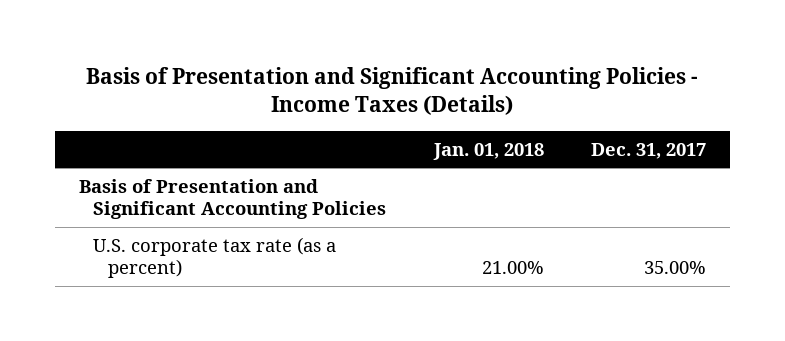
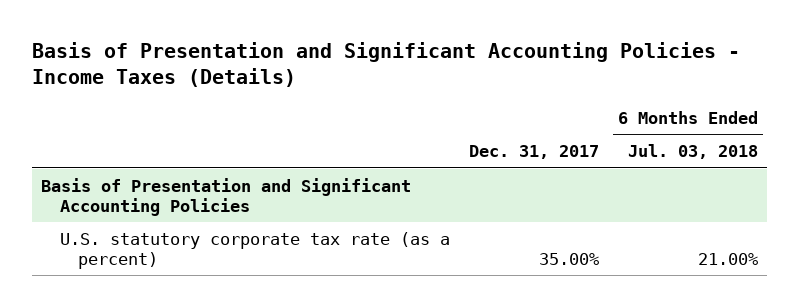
- | Jan. 01, 2018 | Dec. 31, 2017
+ | Dec. 31, 2017 | 6 Months Ended Jul. 03, 2018
- U.S. corporate tax rate (as a percent) | 21.00% | 35.00%
+ U.S. statutory corporate tax rate (as a percent) | 35.00% | 21.00%

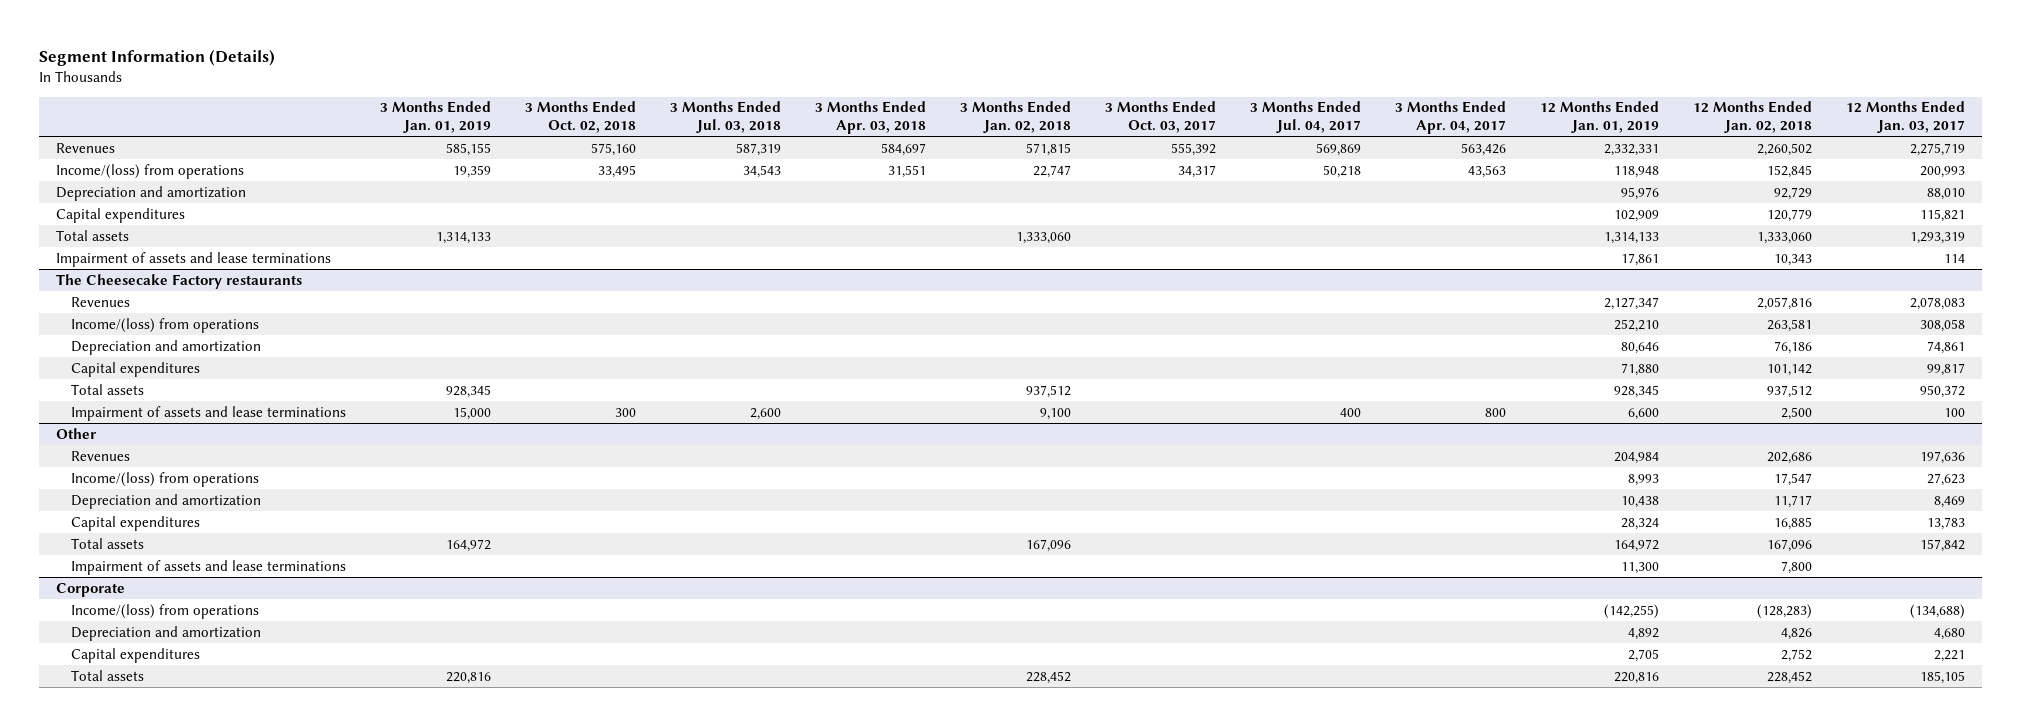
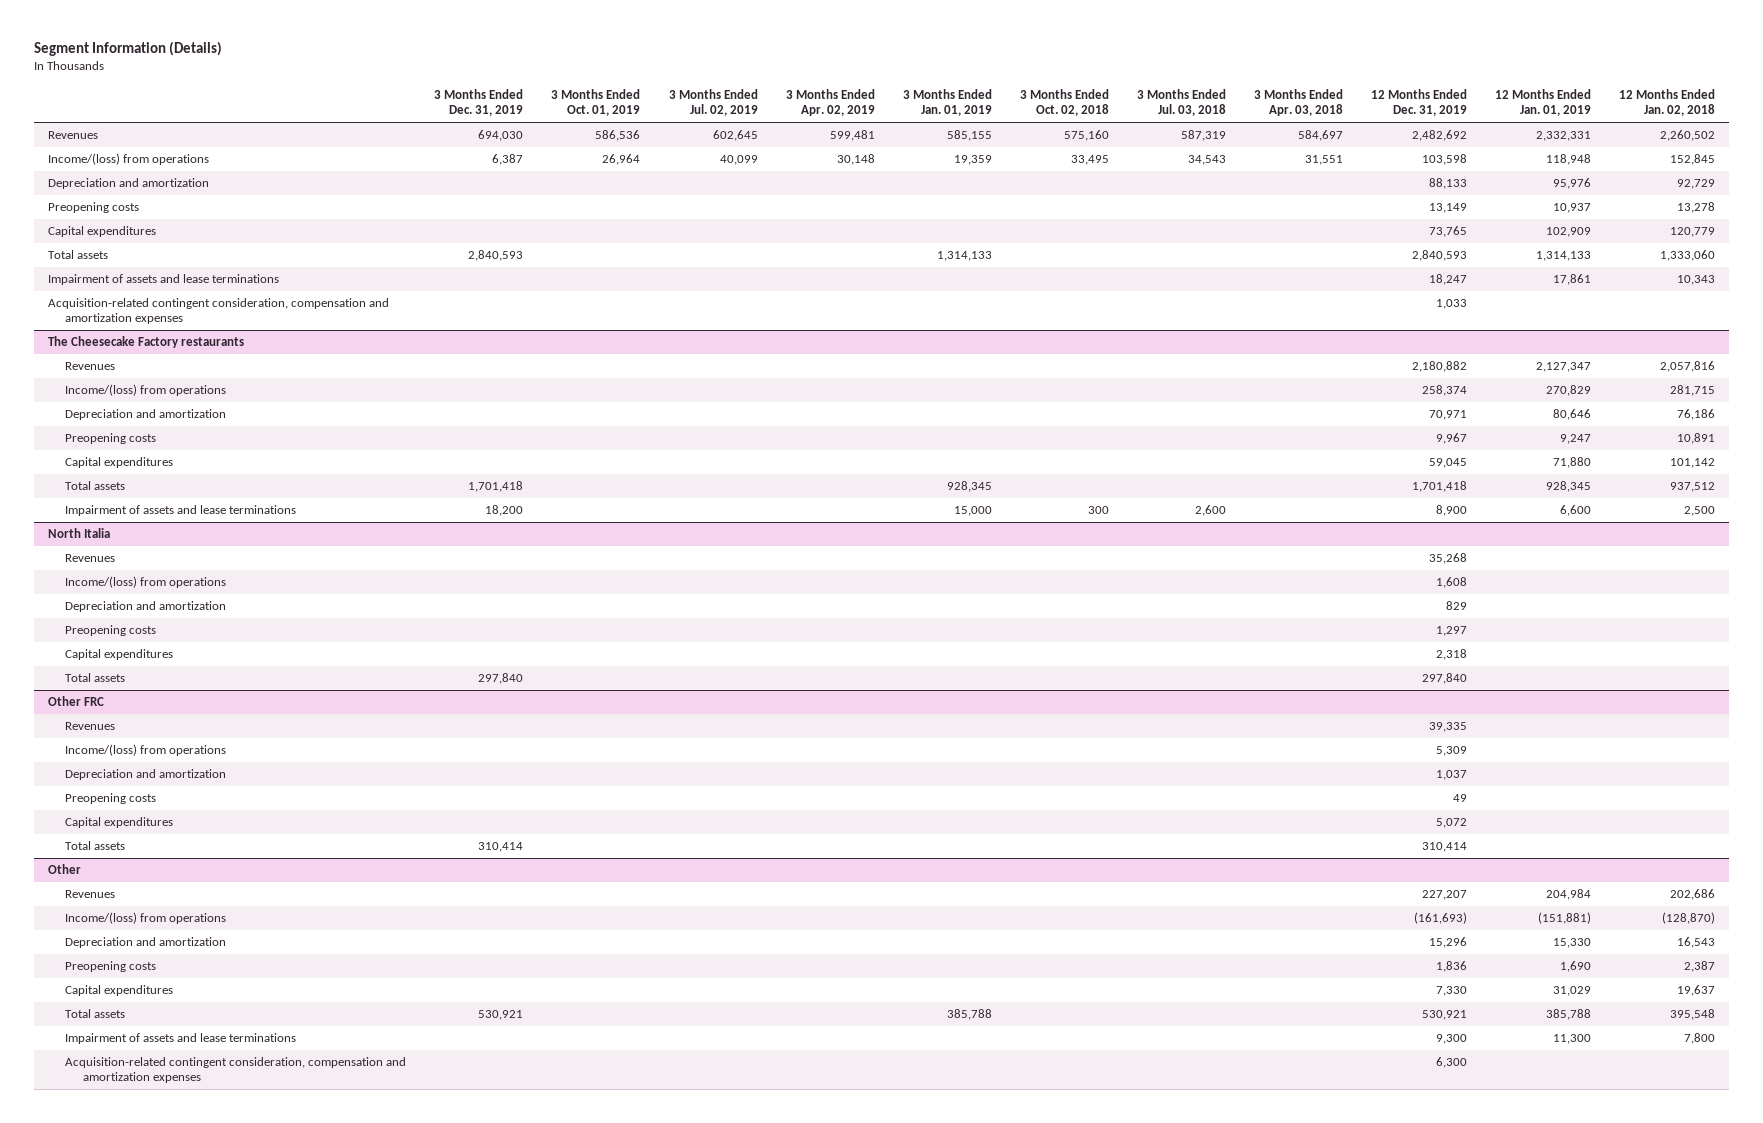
- | 3 Months Ended Jan. 01, 2019 | 3 Months Ended Oct. 02, 2018 | 3 Months Ended Jul. 03, 2018 | 3 Months Ended Apr. 03, 2018 | 3 Months Ended Jan. 02, 2018 | 3 Months Ended Oct. 03, 2017 | 3 Months Ended Jul. 04, 2017 | 3 Months Ended Apr. 04, 2017 | 12 Months Ended Jan. 01, 2019 | 12 Months Ended Jan. 02, 2018 | 12 Months Ended Jan. 03, 2017
+ | 3 Months Ended Dec. 31, 2019 | 3 Months Ended Oct. 01, 2019 | 3 Months Ended Jul. 02, 2019 | 3 Months Ended Apr. 02, 2019 | 3 Months Ended Jan. 01, 2019 | 3 Months Ended Oct. 02, 2018 | 3 Months Ended Jul. 03, 2018 | 3 Months Ended Apr. 03, 2018 | 12 Months Ended Dec. 31, 2019 | 12 Months Ended Jan. 01, 2019 | 12 Months Ended Jan. 02, 2018
+ Preopening costs | | | | | | | | | 13,149 | 10,937 | 13,278
+ Acquisition-related contingent consideration, compensation and amortization expenses | | | | | | | | | 1,033 | |
@ The Cheesecake Factory restaurants
- Income/(loss) from operations | | | | | | | | | 252,210 | 263,581 | 308,058
+ Income/(loss) from operations | | | | | | | | | 258,374 | 270,829 | 281,715
+ Preopening costs | | | | | | | | | 9,967 | 9,247 | 10,891
+ North Italia
+ Revenues | | | | | | | | | 35,268 | |
+ Income/(loss) from operations | | | | | | | | | 1,608 | |
+ Depreciation and amortization | | | | | | | | | 829 | |
+ Preopening costs | | | | | | | | | 1,297 | |
+ Capital expenditures | | | | | | | | | 2,318 | |
+ Total assets | 297,840 | | | | | | | | 297,840 | |
+ Other FRC
+ Revenues | | | | | | | | | 39,335 | |
+ Income/(loss) from operations | | | | | | | | | 5,309 | |
+ Depreciation and amortization | | | | | | | | | 1,037 | |
+ Preopening costs | | | | | | | | | 49 | |
+ Capital expenditures | | | | | | | | | 5,072 | |
+ Total assets | 310,414 | | | | | | | | 310,414 | |
@ Other
- Income/(loss) from operations | | | | | | | | | 8,993 | 17,547 | 27,623
- Depreciation and amortization | | | | | | | | | 10,438 | 11,717 | 8,469
- Capital expenditures | | | | | | | | | 28,324 | 16,885 | 13,783
- Total assets | 164,972 | | | | 167,096 | | | | 164,972 | 167,096 | 157,842
+ Income/(loss) from operations | | | | | | | | | (161,693) | (151,881) | (128,870)
+ Depreciation and amortization | | | | | | | | | 15,296 | 15,330 | 16,543
+ Preopening costs | | | | | | | | | 1,836 | 1,690 | 2,387
+ Capital expenditures | | | | | | | | | 7,330 | 31,029 | 19,637
+ Total assets | 530,921 | | | | 385,788 | | | | 530,921 | 385,788 | 395,548
- Corporate
- Income/(loss) from operations | | | | | | | | | (142,255) | (128,283) | (134,688)
- Depreciation and amortization | | | | | | | | | 4,892 | 4,826 | 4,680
- Capital expenditures | | | | | | | | | 2,705 | 2,752 | 2,221
- Total assets | 220,816 | | | | 228,452 | | | | 220,816 | 228,452 | 185,105
@ Other
+ Acquisition-related contingent consideration, compensation and amortization expenses | | | | | | | | | 6,300 | |

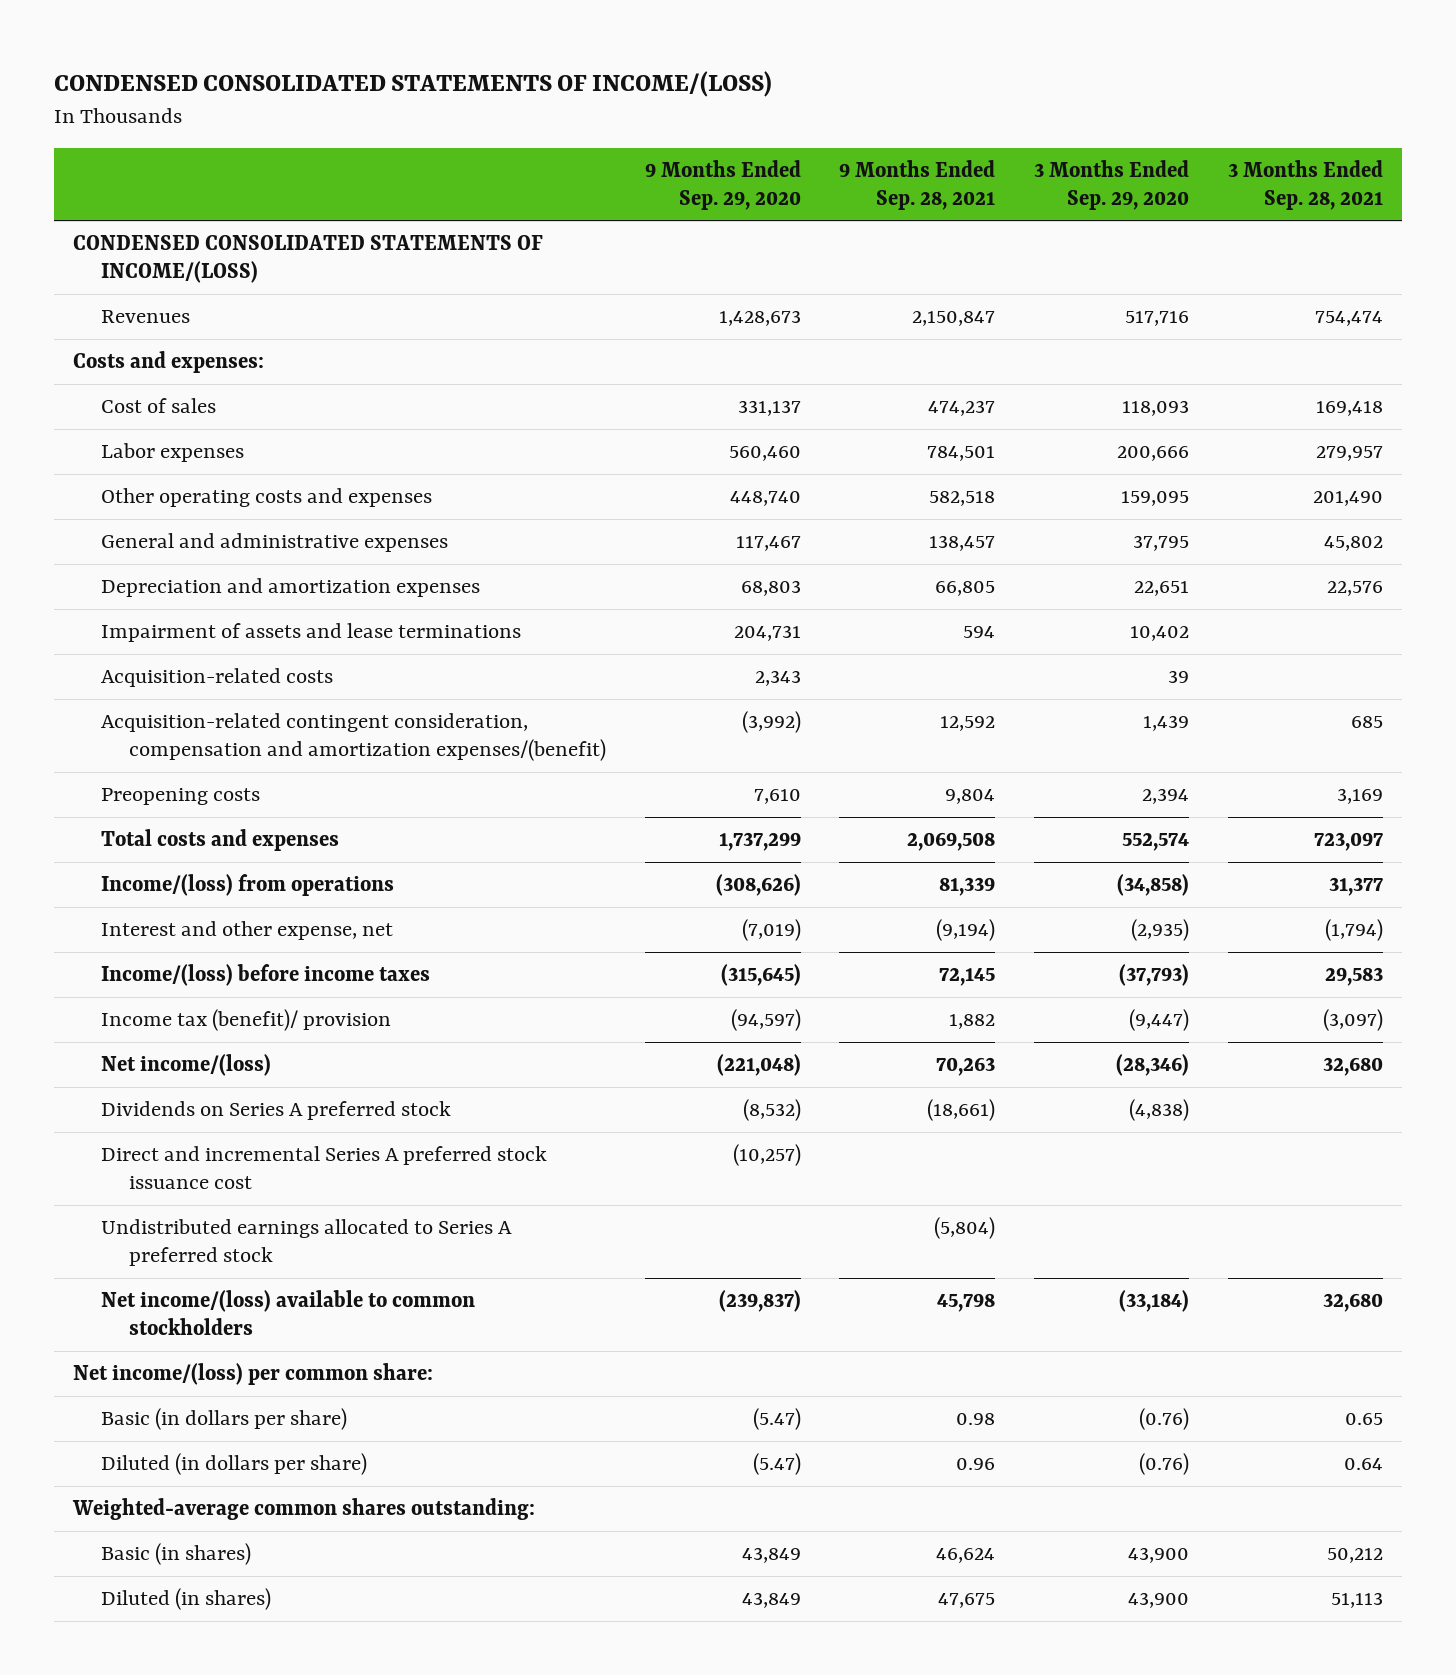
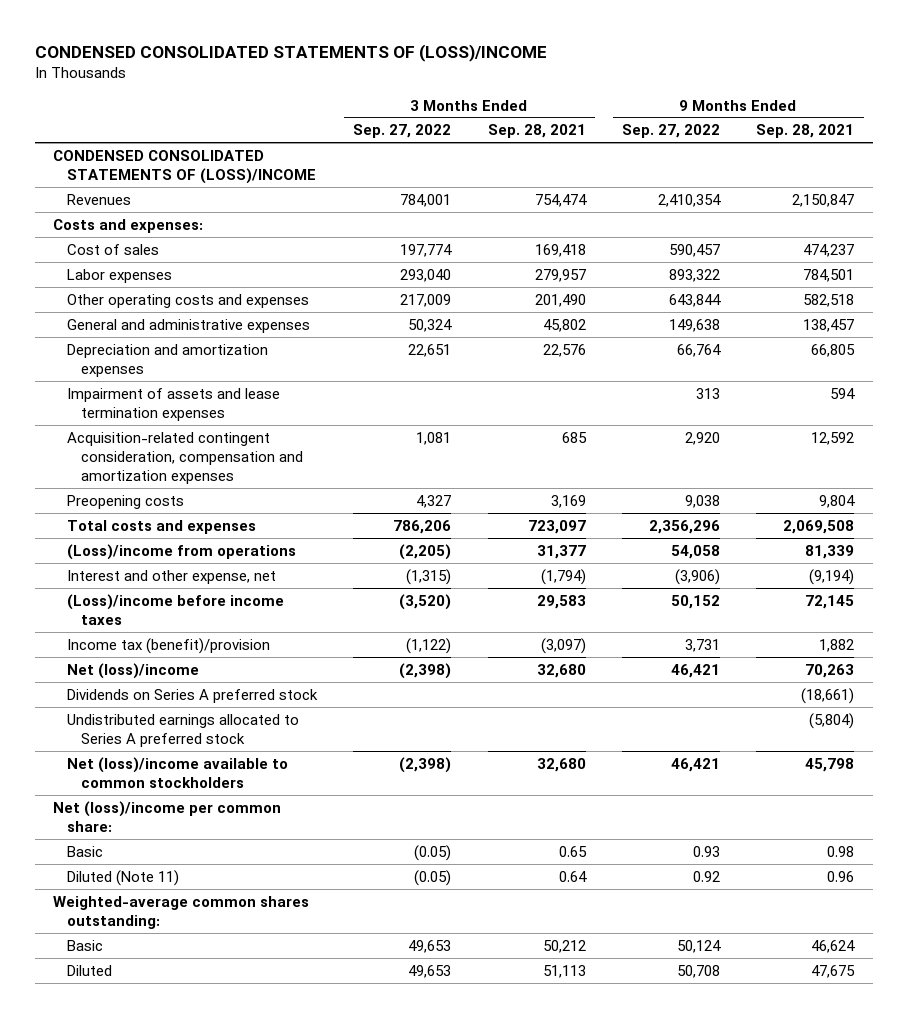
- CONDENSED CONSOLIDATED STATEMENTS OF INCOME/(LOSS)
+ CONDENSED CONSOLIDATED STATEMENTS OF (LOSS)/INCOME
- | 9 Months Ended Sep. 29, 2020 | 9 Months Ended Sep. 28, 2021 | 3 Months Ended Sep. 29, 2020 | 3 Months Ended Sep. 28, 2021
+ | 3 Months Ended Sep. 27, 2022 | 3 Months Ended Sep. 28, 2021 | 9 Months Ended Sep. 27, 2022 | 9 Months Ended Sep. 28, 2021
- CONDENSED CONSOLIDATED STATEMENTS OF INCOME/(LOSS)
+ CONDENSED CONSOLIDATED STATEMENTS OF (LOSS)/INCOME
- Impairment of assets and lease terminations | 204,731 | 594 | 10,402 |
- Acquisition-related costs | 2,343 | | 39 |
- Acquisition-related contingent consideration, compensation and amortization expenses/(benefit) | (3,992) | 12,592 | 1,439 | 685
+ Impairment of assets and lease termination expenses | | | 313 | 594
+ Acquisition-related contingent consideration, compensation and amortization expenses | 1,081 | 685 | 2,920 | 12,592
- Income/(loss) from operations | (308,626) | 81,339 | (34,858) | 31,377
+ (Loss)/income from operations | (2,205) | 31,377 | 54,058 | 81,339
- Income/(loss) before income taxes | (315,645) | 72,145 | (37,793) | 29,583
- Income tax (benefit)/ provision | (94,597) | 1,882 | (9,447) | (3,097)
- Net income/(loss) | (221,048) | 70,263 | (28,346) | 32,680
+ (Loss)/income before income taxes | (3,520) | 29,583 | 50,152 | 72,145
+ Income tax (benefit)/provision | (1,122) | (3,097) | 3,731 | 1,882
+ Net (loss)/income | (2,398) | 32,680 | 46,421 | 70,263
- Direct and incremental Series A preferred stock issuance cost | (10,257) | | |
- Net income/(loss) available to common stockholders | (239,837) | 45,798 | (33,184) | 32,680
- Net income/(loss) per common share:
- Basic (in dollars per share) | (5.47) | 0.98 | (0.76) | 0.65
- Diluted (in dollars per share) | (5.47) | 0.96 | (0.76) | 0.64
+ Net (loss)/income available to common stockholders | (2,398) | 32,680 | 46,421 | 45,798
+ Net (loss)/income per common share:
+ Basic | (0.05) | 0.65 | 0.93 | 0.98
+ Diluted (Note 11) | (0.05) | 0.64 | 0.92 | 0.96
- Basic (in shares) | 43,849 | 46,624 | 43,900 | 50,212
- Diluted (in shares) | 43,849 | 47,675 | 43,900 | 51,113
+ Basic | 49,653 | 50,212 | 50,124 | 46,624
+ Diluted | 49,653 | 51,113 | 50,708 | 47,675

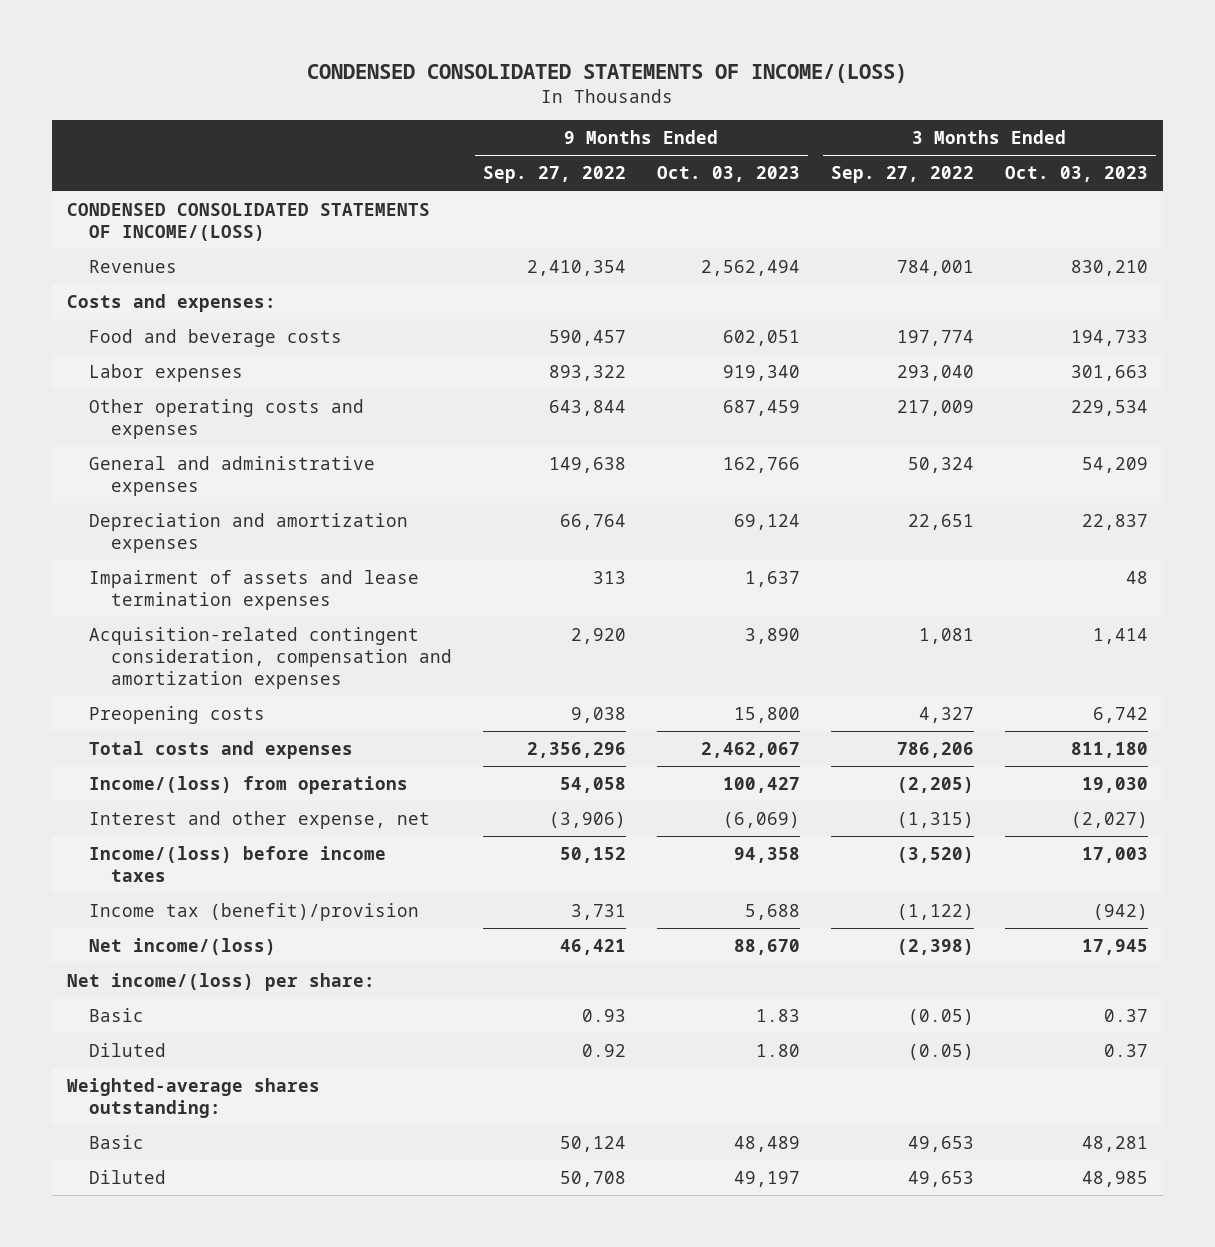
- CONDENSED CONSOLIDATED STATEMENTS OF (LOSS)/INCOME
+ CONDENSED CONSOLIDATED STATEMENTS OF INCOME/(LOSS)
- | 3 Months Ended Sep. 27, 2022 | 3 Months Ended Sep. 28, 2021 | 9 Months Ended Sep. 27, 2022 | 9 Months Ended Sep. 28, 2021
+ | 9 Months Ended Sep. 27, 2022 | 9 Months Ended Oct. 03, 2023 | 3 Months Ended Sep. 27, 2022 | 3 Months Ended Oct. 03, 2023
- CONDENSED CONSOLIDATED STATEMENTS OF (LOSS)/INCOME
+ CONDENSED CONSOLIDATED STATEMENTS OF INCOME/(LOSS)
- Cost of sales | 197,774 | 169,418 | 590,457 | 474,237
+ Food and beverage costs | 590,457 | 602,051 | 197,774 | 194,733
- (Loss)/income from operations | (2,205) | 31,377 | 54,058 | 81,339
+ Income/(loss) from operations | 54,058 | 100,427 | (2,205) | 19,030
- (Loss)/income before income taxes | (3,520) | 29,583 | 50,152 | 72,145
+ Income/(loss) before income taxes | 50,152 | 94,358 | (3,520) | 17,003
- Net (loss)/income | (2,398) | 32,680 | 46,421 | 70,263
- Dividends on Series A preferred stock | | | | (18,661)
- Undistributed earnings allocated to Series A preferred stock | | | | (5,804)
- Net (loss)/income available to common stockholders | (2,398) | 32,680 | 46,421 | 45,798
- Net (loss)/income per common share:
+ Net income/(loss) | 46,421 | 88,670 | (2,398) | 17,945
+ Net income/(loss) per share:
- Diluted (Note 11) | (0.05) | 0.64 | 0.92 | 0.96
- Weighted-average common shares outstanding:
+ Diluted | 0.92 | 1.80 | (0.05) | 0.37
+ Weighted-average shares outstanding:

